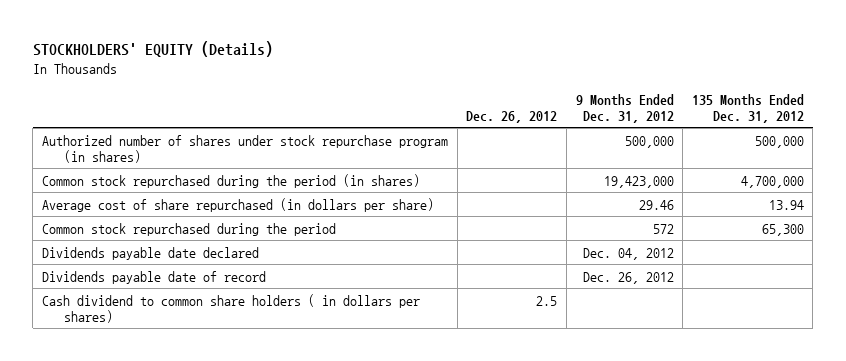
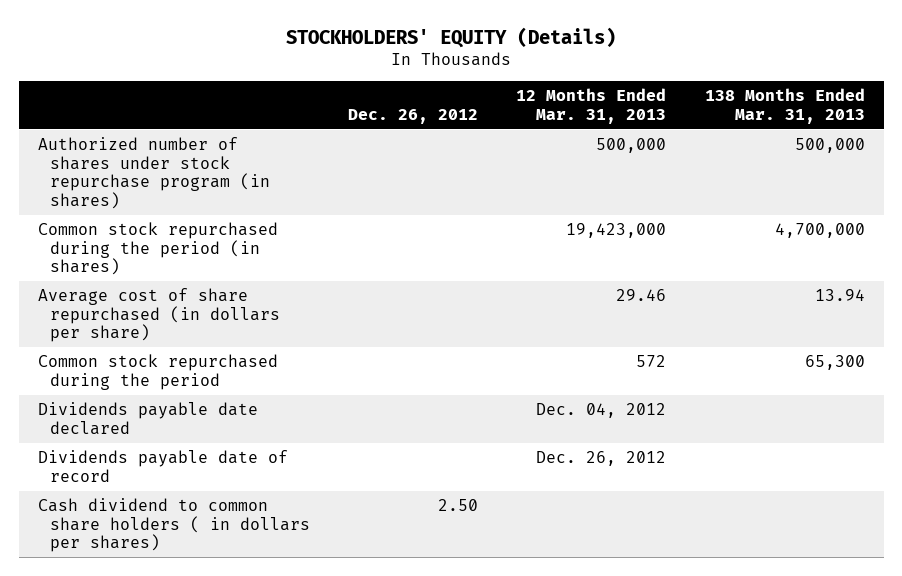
- | Dec. 26, 2012 | 9 Months Ended Dec. 31, 2012 | 135 Months Ended Dec. 31, 2012
+ | Dec. 26, 2012 | 12 Months Ended Mar. 31, 2013 | 138 Months Ended Mar. 31, 2013
- Cash dividend to common share holders ( in dollars per shares) | 2.5 | |
+ Cash dividend to common share holders ( in dollars per shares) | 2.50 | |

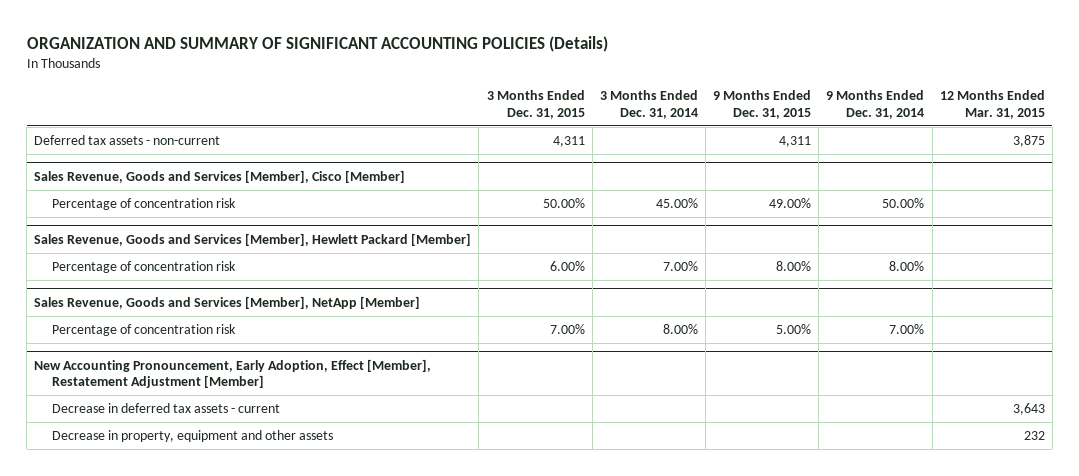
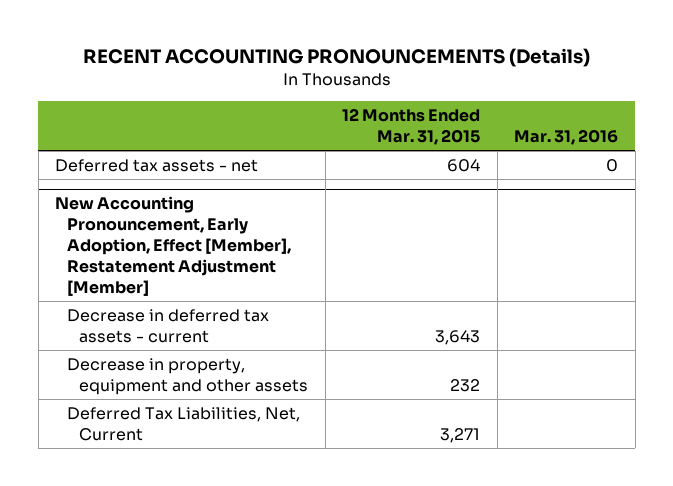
- ORGANIZATION AND SUMMARY OF SIGNIFICANT ACCOUNTING POLICIES (Details)
+ RECENT ACCOUNTING PRONOUNCEMENTS (Details)
- | 3 Months Ended Dec. 31, 2015 | 3 Months Ended Dec. 31, 2014 | 9 Months Ended Dec. 31, 2015 | 9 Months Ended Dec. 31, 2014 | 12 Months Ended Mar. 31, 2015
+ | 12 Months Ended Mar. 31, 2015 | Mar. 31, 2016
- Deferred tax assets - non-current | 4,311 | | 4,311 | | 3,875
- Sales Revenue, Goods and Services [Member], Cisco [Member]
- Percentage of concentration risk | 50.00% | 45.00% | 49.00% | 50.00% |
- Sales Revenue, Goods and Services [Member], Hewlett Packard [Member]
- Percentage of concentration risk | 6.00% | 7.00% | 8.00% | 8.00% |
- Sales Revenue, Goods and Services [Member], NetApp [Member]
- Percentage of concentration risk | 7.00% | 8.00% | 5.00% | 7.00% |
+ Deferred tax assets - net | 604 | 0
@ New Accounting Pronouncement, Early Adoption, Effect [Member], Restatement Adjustment [Member]
+ Deferred Tax Liabilities, Net, Current | 3,271 |

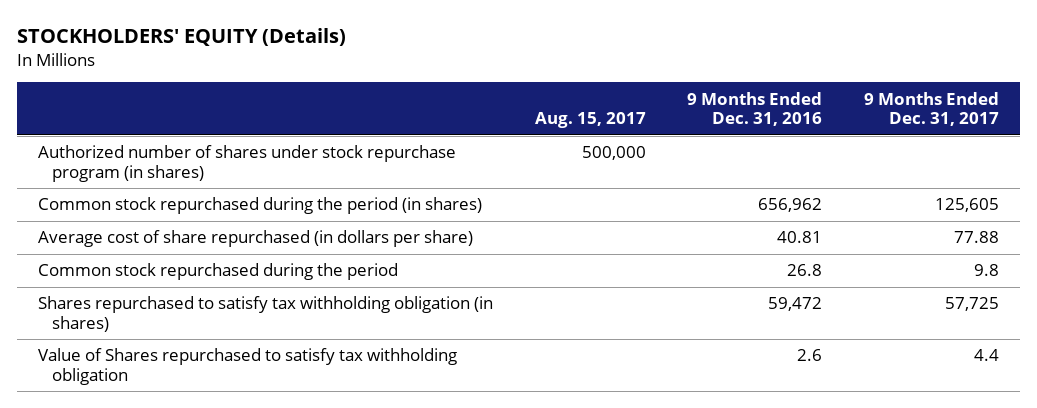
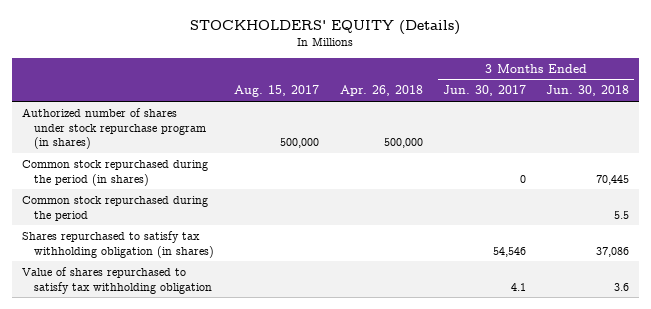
- | Aug. 15, 2017 | 9 Months Ended Dec. 31, 2016 | 9 Months Ended Dec. 31, 2017
+ | Aug. 15, 2017 | Apr. 26, 2018 | 3 Months Ended Jun. 30, 2017 | 3 Months Ended Jun. 30, 2018
- Average cost of share repurchased (in dollars per share) | | 40.81 | 77.88
- Value of Shares repurchased to satisfy tax withholding obligation | | 2.6 | 4.4
+ Value of shares repurchased to satisfy tax withholding obligation | | | 4.1 | 3.6

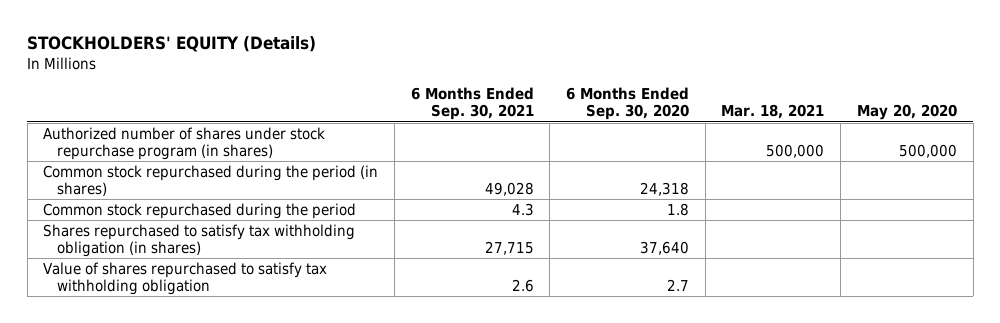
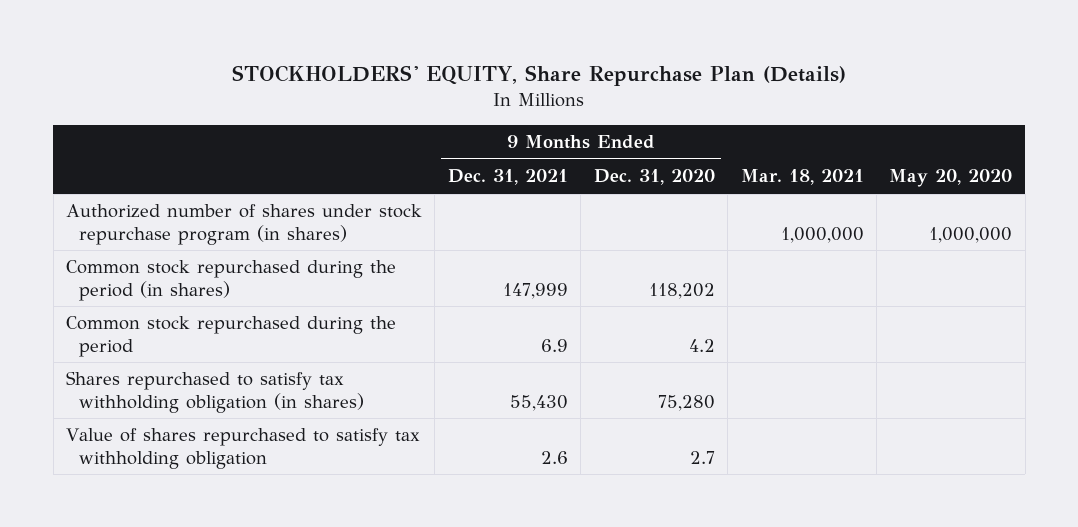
- STOCKHOLDERS' EQUITY (Details)
+ STOCKHOLDERS' EQUITY, Share Repurchase Plan (Details)
- | 6 Months Ended Sep. 30, 2021 | 6 Months Ended Sep. 30, 2020 | Mar. 18, 2021 | May 20, 2020
+ | 9 Months Ended Dec. 31, 2021 | 9 Months Ended Dec. 31, 2020 | Mar. 18, 2021 | May 20, 2020
- Authorized number of shares under stock repurchase program (in shares) | | | 500,000 | 500,000
+ Authorized number of shares under stock repurchase program (in shares) | | | 1,000,000 | 1,000,000

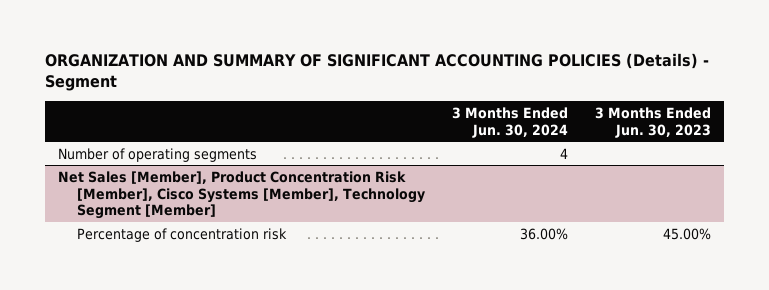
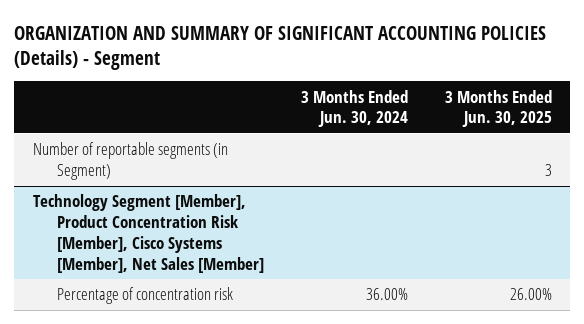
- | 3 Months Ended Jun. 30, 2024 | 3 Months Ended Jun. 30, 2023
+ | 3 Months Ended Jun. 30, 2024 | 3 Months Ended Jun. 30, 2025
- Number of operating segments | 4 |
- Net Sales [Member], Product Concentration Risk [Member], Cisco Systems [Member], Technology Segment [Member]
+ Number of reportable segments (in Segment) | | 3
+ Technology Segment [Member], Product Concentration Risk [Member], Cisco Systems [Member], Net Sales [Member]

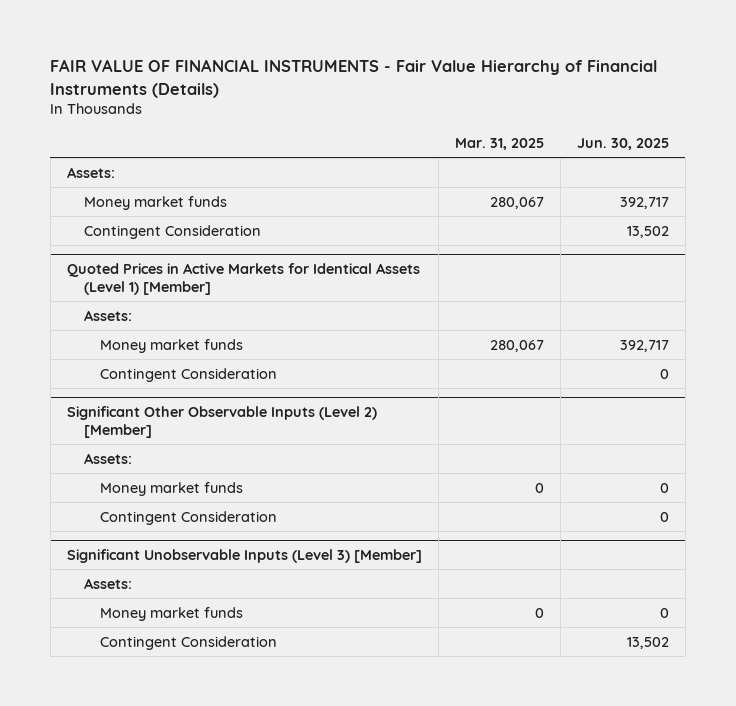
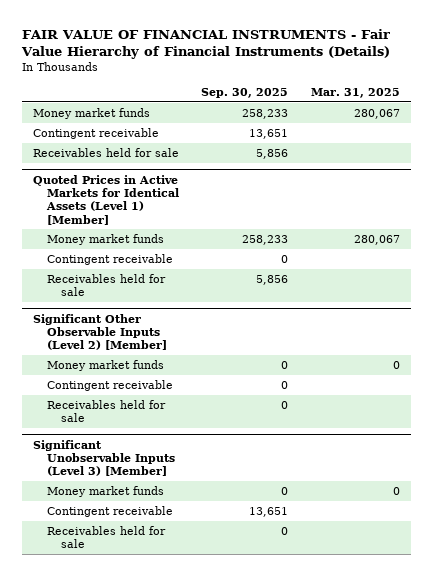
- | Mar. 31, 2025 | Jun. 30, 2025
+ | Sep. 30, 2025 | Mar. 31, 2025
- Assets:
- Contingent Consideration | | 13,502
+ Contingent receivable | 13,651 |
+ Receivables held for sale | 5,856 |
@ Quoted Prices in Active Markets for Identical Assets (Level 1) [Member]
- Assets:
- Contingent Consideration | | 0
+ Contingent receivable | 0 |
+ Receivables held for sale | 5,856 |
@ Significant Other Observable Inputs (Level 2) [Member]
- Assets:
- Contingent Consideration | | 0
+ Contingent receivable | 0 |
+ Receivables held for sale | 0 |
@ Significant Unobservable Inputs (Level 3) [Member]
- Assets:
- Contingent Consideration | | 13,502
+ Contingent receivable | 13,651 |
+ Receivables held for sale | 0 |

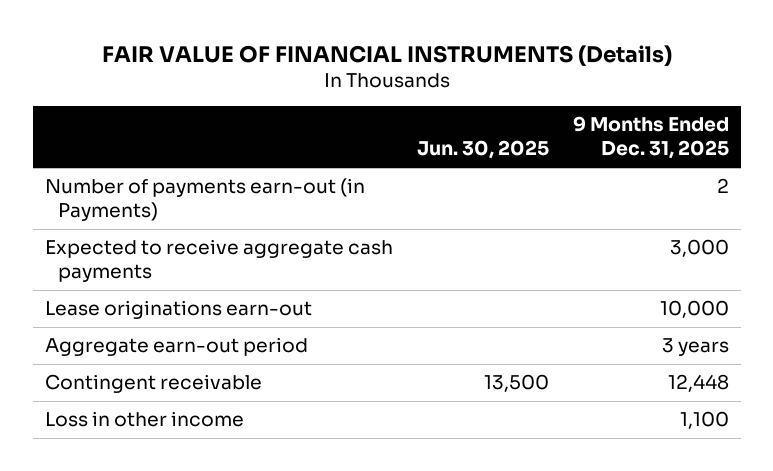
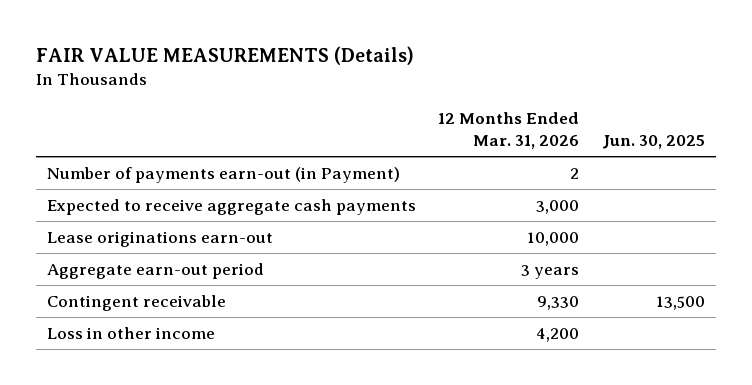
- FAIR VALUE OF FINANCIAL INSTRUMENTS (Details)
+ FAIR VALUE MEASUREMENTS (Details)
- | Jun. 30, 2025 | 9 Months Ended Dec. 31, 2025
+ | 12 Months Ended Mar. 31, 2026 | Jun. 30, 2025
- Number of payments earn-out (in Payments) | | 2
+ Number of payments earn-out (in Payment) | 2 |

